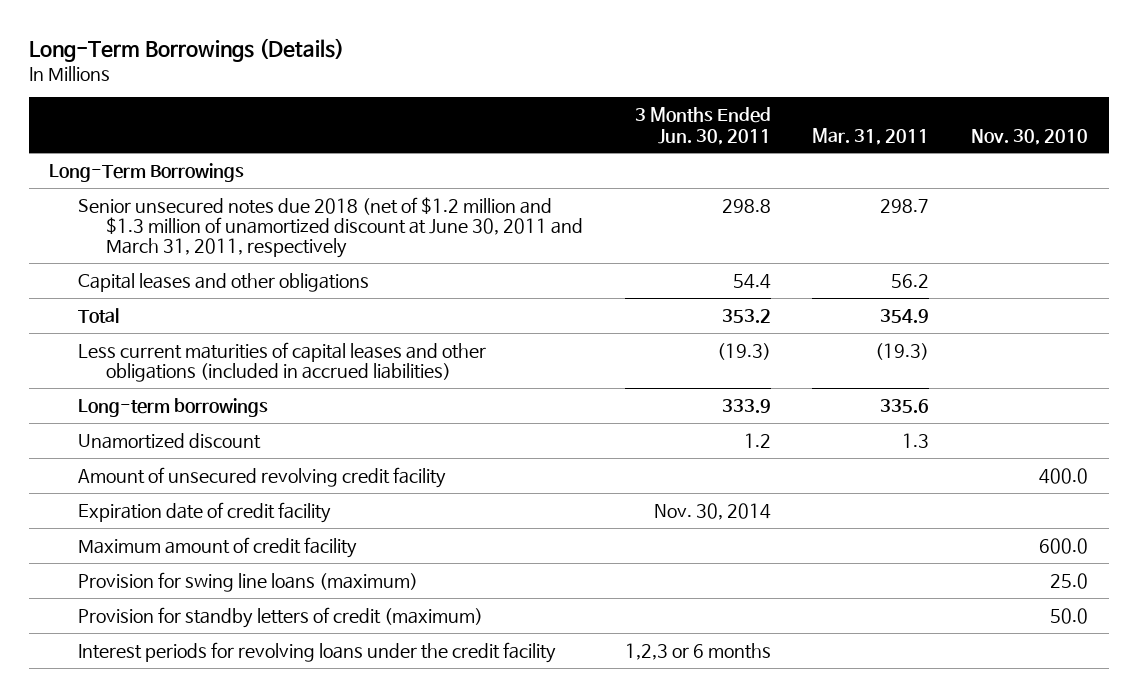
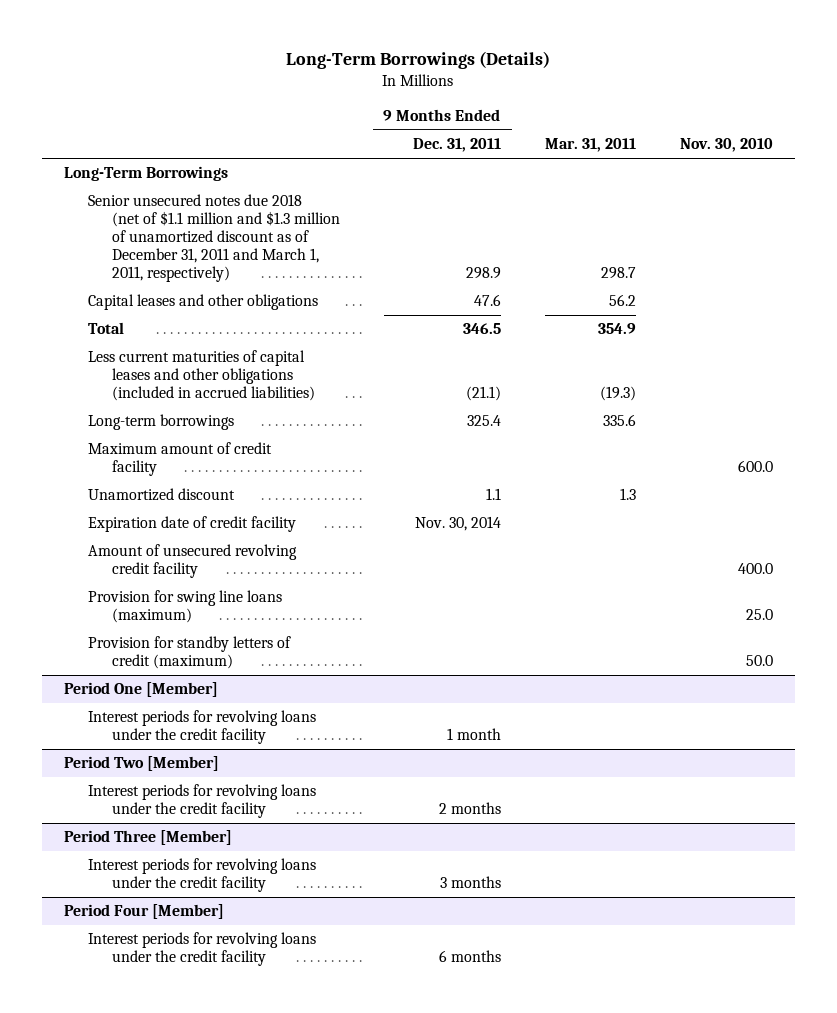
- | 3 Months Ended Jun. 30, 2011 | Mar. 31, 2011 | Nov. 30, 2010
+ | 9 Months Ended Dec. 31, 2011 | Mar. 31, 2011 | Nov. 30, 2010
- Senior unsecured notes due 2018 (net of $1.2 million and $1.3 million of unamortized discount at June 30, 2011 and March 31, 2011, respectively | 298.8 | 298.7 |
+ Senior unsecured notes due 2018 (net of $1.1 million and $1.3 million of unamortized discount as of December 31, 2011 and March 1, 2011, respectively) | 298.9 | 298.7 |
moved up: Maximum amount of credit facility | | | 600.0
moved down: Amount of unsecured revolving credit facility | | | 400.0
- Interest periods for revolving loans under the credit facility | 1,2,3 or 6 months | |
+ Period One [Member]
+ Interest periods for revolving loans under the credit facility | 1 month | |
+ Period Two [Member]
+ Interest periods for revolving loans under the credit facility | 2 months | |
+ Period Three [Member]
+ Interest periods for revolving loans under the credit facility | 3 months | |
+ Period Four [Member]
+ Interest periods for revolving loans under the credit facility | 6 months | |

